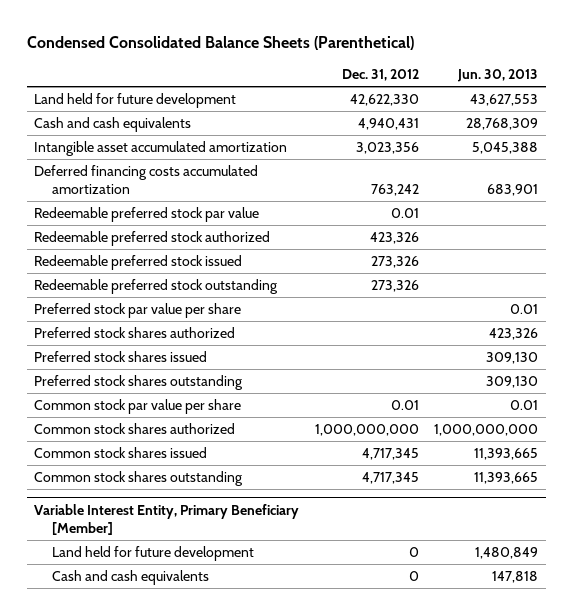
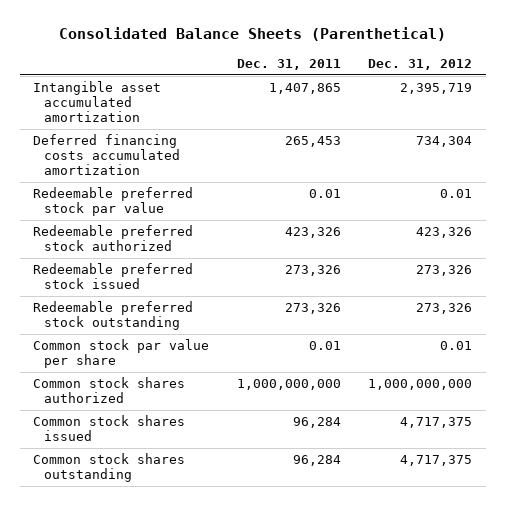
- Condensed Consolidated Balance Sheets (Parenthetical)
+ Consolidated Balance Sheets (Parenthetical)
- | Dec. 31, 2012 | Jun. 30, 2013
+ | Dec. 31, 2011 | Dec. 31, 2012
- Land held for future development | 42,622,330 | 43,627,553
- Cash and cash equivalents | 4,940,431 | 28,768,309
- Intangible asset accumulated amortization | 3,023,356 | 5,045,388
- Deferred financing costs accumulated amortization | 763,242 | 683,901
+ Intangible asset accumulated amortization | 1,407,865 | 2,395,719
+ Deferred financing costs accumulated amortization | 265,453 | 734,304
- Preferred stock par value per share | | 0.01
- Preferred stock shares authorized | | 423,326
- Preferred stock shares issued | | 309,130
- Preferred stock shares outstanding | | 309,130
- Common stock shares issued | 4,717,345 | 11,393,665
- Common stock shares outstanding | 4,717,345 | 11,393,665
- Variable Interest Entity, Primary Beneficiary [Member]
- Land held for future development | 0 | 1,480,849
- Cash and cash equivalents | 0 | 147,818
+ Common stock shares issued | 96,284 | 4,717,375
+ Common stock shares outstanding | 96,284 | 4,717,375

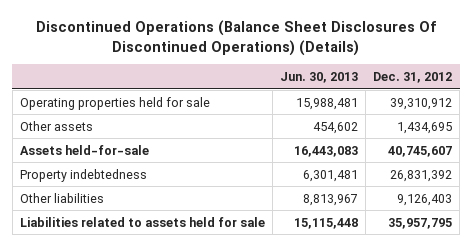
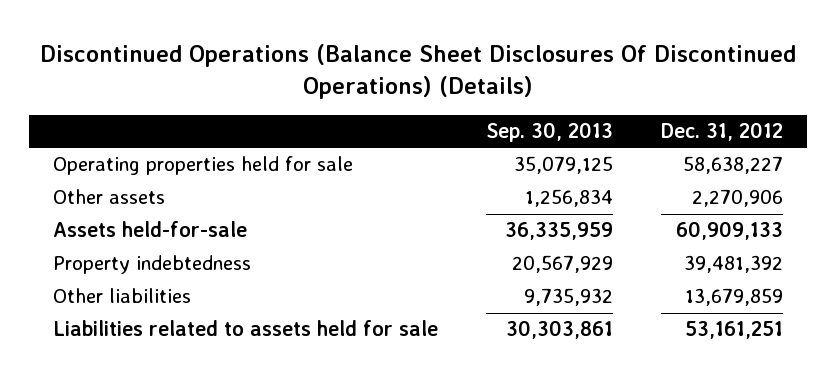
- | Jun. 30, 2013 | Dec. 31, 2012
+ | Sep. 30, 2013 | Dec. 31, 2012
- Operating properties held for sale | 15,988,481 | 39,310,912
- Other assets | 454,602 | 1,434,695
- Assets held-for-sale | 16,443,083 | 40,745,607
- Property indebtedness | 6,301,481 | 26,831,392
- Other liabilities | 8,813,967 | 9,126,403
- Liabilities related to assets held for sale | 15,115,448 | 35,957,795
+ Operating properties held for sale | 35,079,125 | 58,638,227
+ Other assets | 1,256,834 | 2,270,906
+ Assets held-for-sale | 36,335,959 | 60,909,133
+ Property indebtedness | 20,567,929 | 39,481,392
+ Other liabilities | 9,735,932 | 13,679,859
+ Liabilities related to assets held for sale | 30,303,861 | 53,161,251

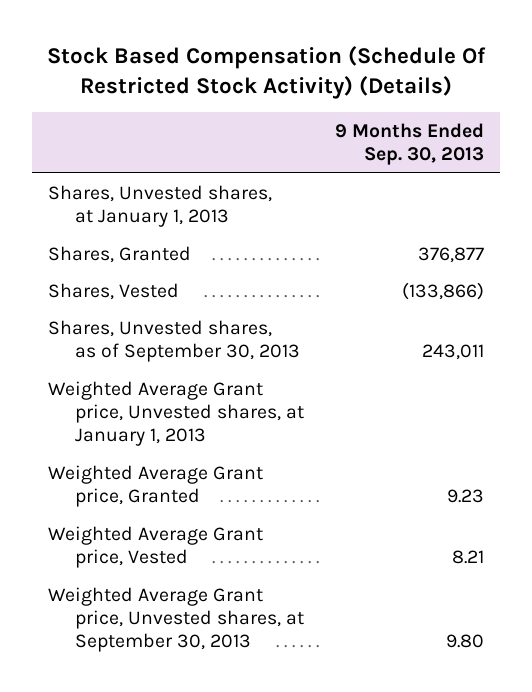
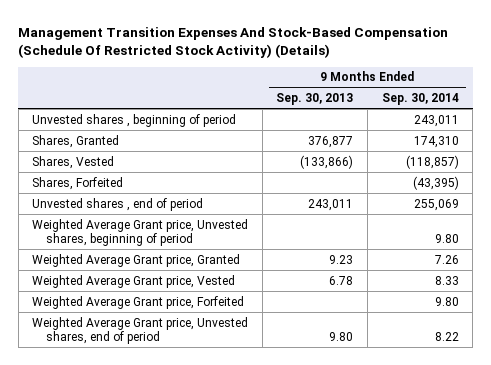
- Stock Based Compensation (Schedule Of Restricted Stock Activity) (Details)
+ Management Transition Expenses And Stock-Based Compensation (Schedule Of Restricted Stock Activity) (Details)
- | 9 Months Ended Sep. 30, 2013
+ | 9 Months Ended Sep. 30, 2013 | 9 Months Ended Sep. 30, 2014
- Shares, Unvested shares, at January 1, 2013
+ Unvested shares , beginning of period | | 243,011
- Shares, Unvested shares, as of September 30, 2013 | 243,011
- Weighted Average Grant price, Unvested shares, at January 1, 2013
+ Shares, Forfeited | | (43,395)
+ Unvested shares , end of period | 243,011 | 255,069
+ Weighted Average Grant price, Unvested shares, beginning of period | | 9.80
- Weighted Average Grant price, Vested | 8.21
- Weighted Average Grant price, Unvested shares, at September 30, 2013 | 9.80
+ Weighted Average Grant price, Vested | 6.78 | 8.33
+ Weighted Average Grant price, Forfeited | | 9.80
+ Weighted Average Grant price, Unvested shares, end of period | 9.80 | 8.22

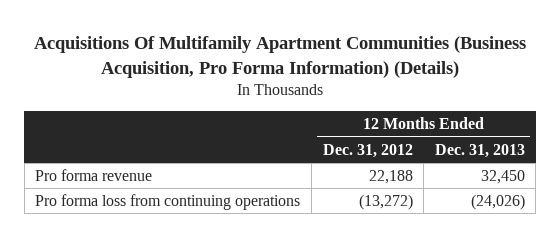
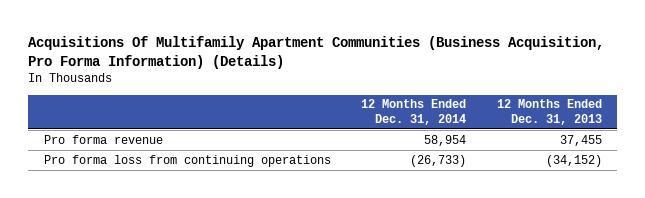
- | 12 Months Ended Dec. 31, 2012 | 12 Months Ended Dec. 31, 2013
+ | 12 Months Ended Dec. 31, 2014 | 12 Months Ended Dec. 31, 2013
- Pro forma revenue | 22,188 | 32,450
- Pro forma loss from continuing operations | (13,272) | (24,026)
+ Pro forma revenue | 58,954 | 37,455
+ Pro forma loss from continuing operations | (26,733) | (34,152)

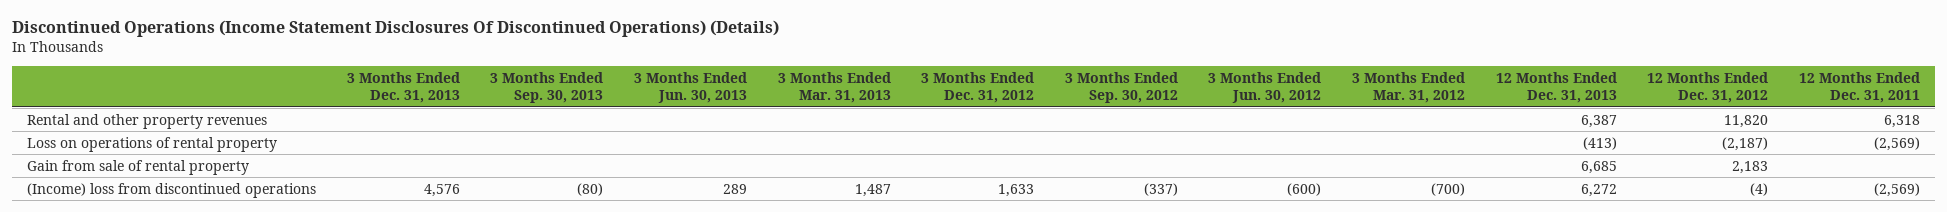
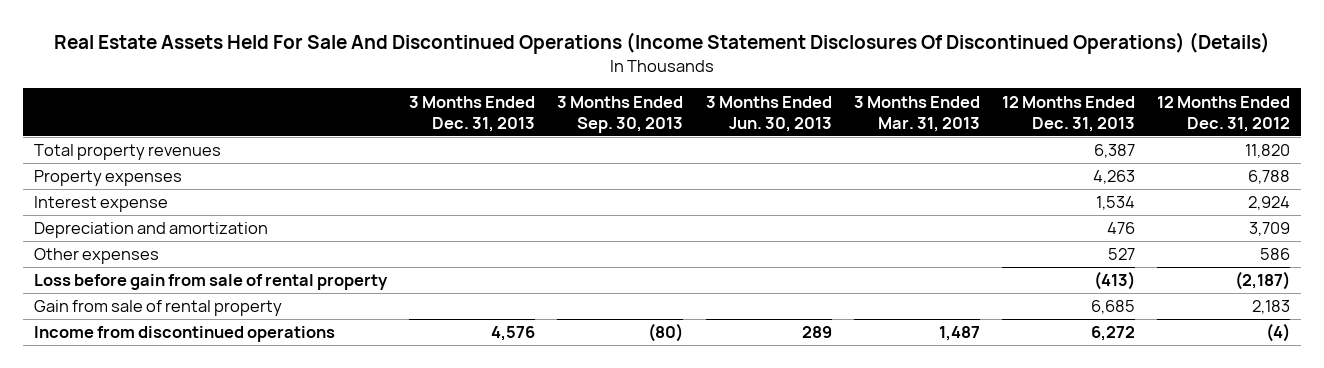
- Discontinued Operations (Income Statement Disclosures Of Discontinued Operations) (Details)
+ Real Estate Assets Held For Sale And Discontinued Operations (Income Statement Disclosures Of Discontinued Operations) (Details)
- | 3 Months Ended Dec. 31, 2013 | 3 Months Ended Sep. 30, 2013 | 3 Months Ended Jun. 30, 2013 | 3 Months Ended Mar. 31, 2013 | 3 Months Ended Dec. 31, 2012 | 3 Months Ended Sep. 30, 2012 | 3 Months Ended Jun. 30, 2012 | 3 Months Ended Mar. 31, 2012 | 12 Months Ended Dec. 31, 2013 | 12 Months Ended Dec. 31, 2012 | 12 Months Ended Dec. 31, 2011
+ | 3 Months Ended Dec. 31, 2013 | 3 Months Ended Sep. 30, 2013 | 3 Months Ended Jun. 30, 2013 | 3 Months Ended Mar. 31, 2013 | 12 Months Ended Dec. 31, 2013 | 12 Months Ended Dec. 31, 2012
- Rental and other property revenues | | | | | | | | | 6,387 | 11,820 | 6,318
- Loss on operations of rental property | | | | | | | | | (413) | (2,187) | (2,569)
+ Total property revenues | | | | | 6,387 | 11,820
+ Property expenses | | | | | 4,263 | 6,788
+ Interest expense | | | | | 1,534 | 2,924
+ Depreciation and amortization | | | | | 476 | 3,709
+ Other expenses | | | | | 527 | 586
+ Loss before gain from sale of rental property | | | | | (413) | (2,187)
- (Income) loss from discontinued operations | 4,576 | (80) | 289 | 1,487 | 1,633 | (337) | (600) | (700) | 6,272 | (4) | (2,569)
+ Income from discontinued operations | 4,576 | (80) | 289 | 1,487 | 6,272 | (4)

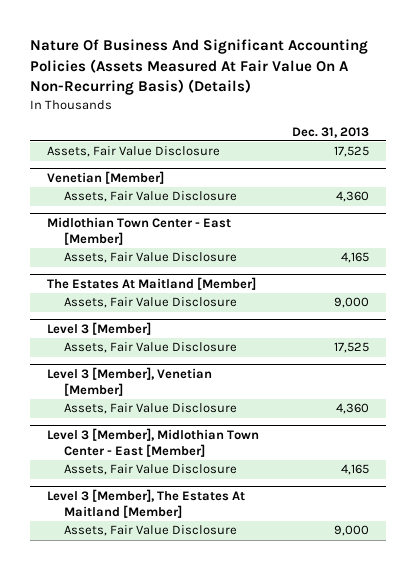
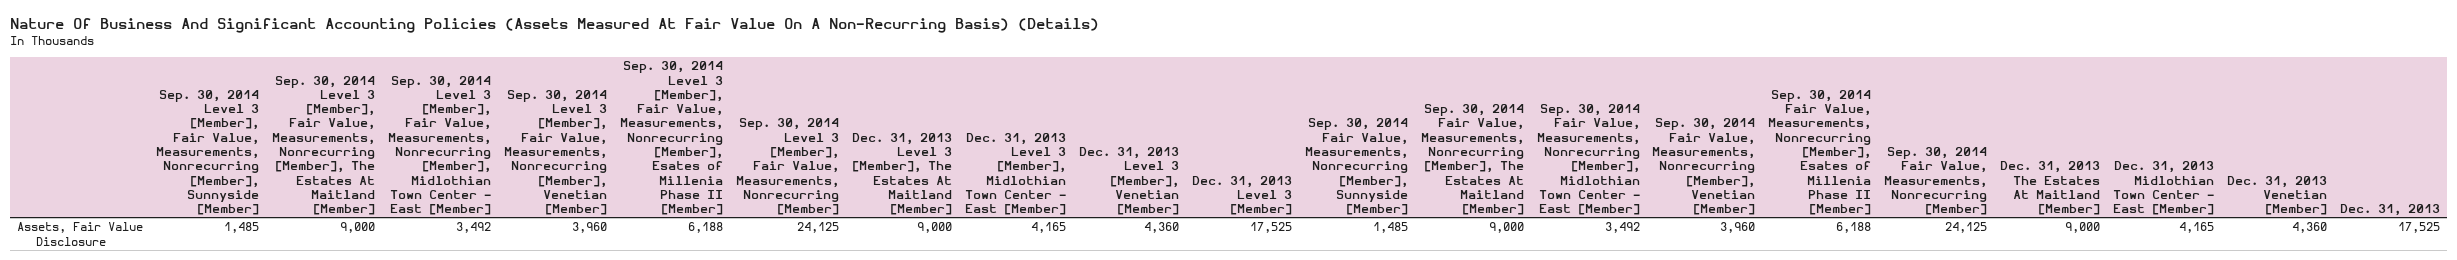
- | Dec. 31, 2013
+ | Sep. 30, 2014 Level 3 [Member], Fair Value, Measurements, Nonrecurring [Member], Sunnyside [Member] | Sep. 30, 2014 Level 3 [Member], Fair Value, Measurements, Nonrecurring [Member], The Estates At Maitland [Member] | Sep. 30, 2014 Level 3 [Member], Fair Value, Measurements, Nonrecurring [Member], Midlothian Town Center - East [Member] | Sep. 30, 2014 Level 3 [Member], Fair Value, Measurements, Nonrecurring [Member], Venetian [Member] | Sep. 30, 2014 Level 3 [Member], Fair Value, Measurements, Nonrecurring [Member], Esates of Millenia Phase II [Member] | Sep. 30, 2014 Level 3 [Member], Fair Value, Measurements, Nonrecurring [Member] | Dec. 31, 2013 Level 3 [Member], The Estates At Maitland [Member] | Dec. 31, 2013 Level 3 [Member], Midlothian Town Center - East [Member] | Dec. 31, 2013 Level 3 [Member], Venetian [Member] | Dec. 31, 2013 Level 3 [Member] | Sep. 30, 2014 Fair Value, Measurements, Nonrecurring [Member], Sunnyside [Member] | Sep. 30, 2014 Fair Value, Measurements, Nonrecurring [Member], The Estates At Maitland [Member] | Sep. 30, 2014 Fair Value, Measurements, Nonrecurring [Member], Midlothian Town Center - East [Member] | Sep. 30, 2014 Fair Value, Measurements, Nonrecurring [Member], Venetian [Member] | Sep. 30, 2014 Fair Value, Measurements, Nonrecurring [Member], Esates of Millenia Phase II [Member] | Sep. 30, 2014 Fair Value, Measurements, Nonrecurring [Member] | Dec. 31, 2013 The Estates At Maitland [Member] | Dec. 31, 2013 Midlothian Town Center - East [Member] | Dec. 31, 2013 Venetian [Member] | Dec. 31, 2013
- Venetian [Member]
- Assets, Fair Value Disclosure | 4,360
- Midlothian Town Center - East [Member]
- Assets, Fair Value Disclosure | 4,165
- The Estates At Maitland [Member]
- Assets, Fair Value Disclosure | 9,000
- Level 3 [Member]
- Assets, Fair Value Disclosure | 17,525
- Level 3 [Member], Venetian [Member]
- Assets, Fair Value Disclosure | 4,360
- Level 3 [Member], Midlothian Town Center - East [Member]
- Assets, Fair Value Disclosure | 4,165
- Level 3 [Member], The Estates At Maitland [Member]
- Assets, Fair Value Disclosure | 9,000

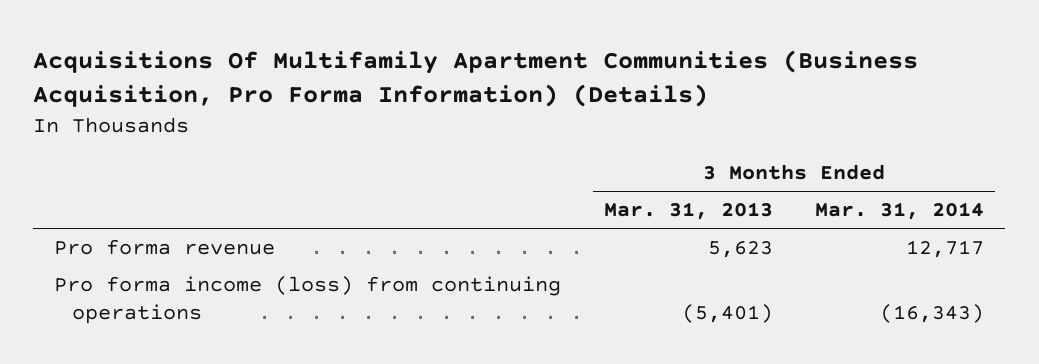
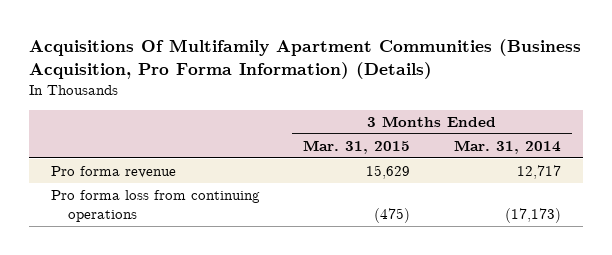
- | 3 Months Ended Mar. 31, 2013 | 3 Months Ended Mar. 31, 2014
+ | 3 Months Ended Mar. 31, 2015 | 3 Months Ended Mar. 31, 2014
- Pro forma income (loss) from continuing operations | (5,401) | (16,343)
+ Pro forma loss from continuing operations | (475) | (17,173)

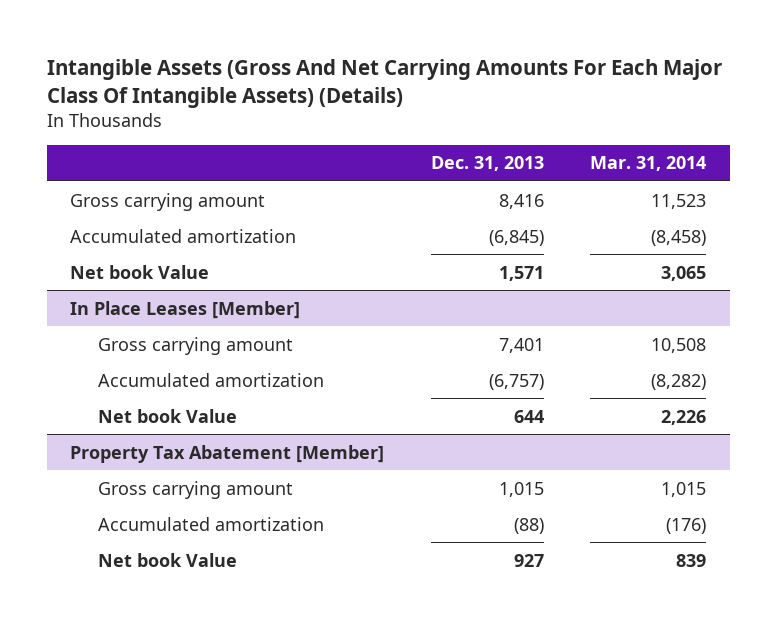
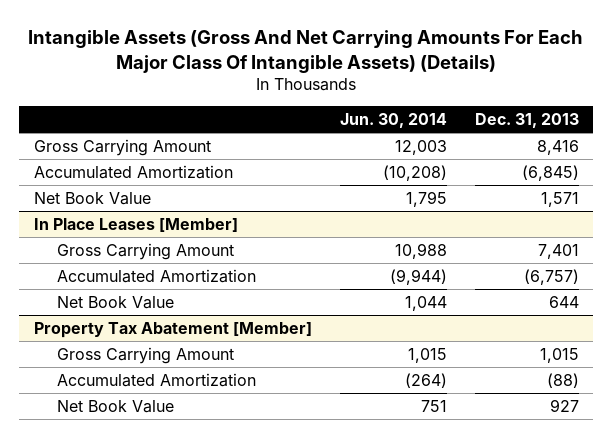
- | Dec. 31, 2013 | Mar. 31, 2014
+ | Jun. 30, 2014 | Dec. 31, 2013
- Gross carrying amount | 8,416 | 11,523
- Accumulated amortization | (6,845) | (8,458)
- Net book Value | 1,571 | 3,065
+ Gross Carrying Amount | 12,003 | 8,416
+ Accumulated Amortization | (10,208) | (6,845)
+ Net Book Value | 1,795 | 1,571
@ In Place Leases [Member]
- Gross carrying amount | 7,401 | 10,508
- Accumulated amortization | (6,757) | (8,282)
- Net book Value | 644 | 2,226
+ Gross Carrying Amount | 10,988 | 7,401
+ Accumulated Amortization | (9,944) | (6,757)
+ Net Book Value | 1,044 | 644
@ Property Tax Abatement [Member]
- Gross carrying amount | 1,015 | 1,015
- Accumulated amortization | (88) | (176)
- Net book Value | 927 | 839
+ Gross Carrying Amount | 1,015 | 1,015
+ Accumulated Amortization | (264) | (88)
+ Net Book Value | 751 | 927

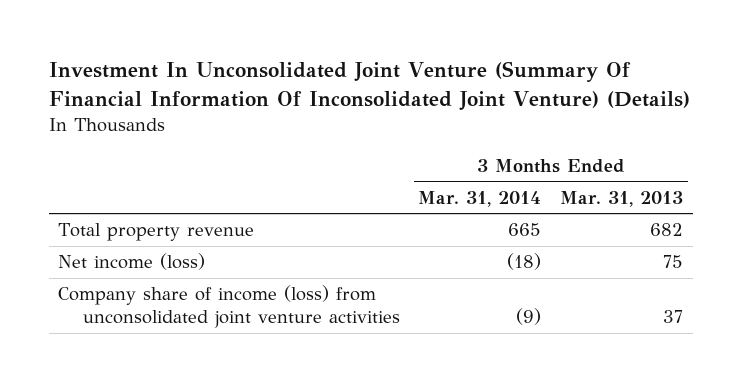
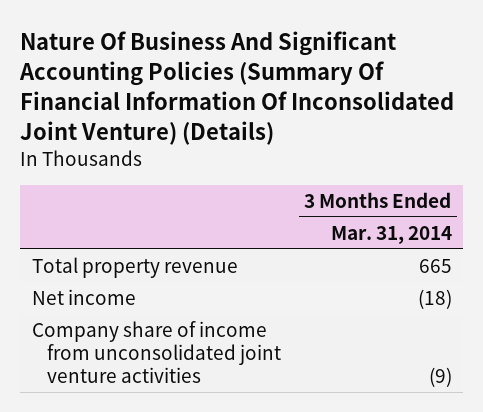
- Investment In Unconsolidated Joint Venture (Summary Of Financial Information Of Inconsolidated Joint Venture) (Details)
+ Nature Of Business And Significant Accounting Policies (Summary Of Financial Information Of Inconsolidated Joint Venture) (Details)
- | 3 Months Ended Mar. 31, 2014 | 3 Months Ended Mar. 31, 2013
+ | 3 Months Ended Mar. 31, 2014
- Net income (loss) | (18) | 75
- Company share of income (loss) from unconsolidated joint venture activities | (9) | 37
+ Net income | (18)
+ Company share of income from unconsolidated joint venture activities | (9)

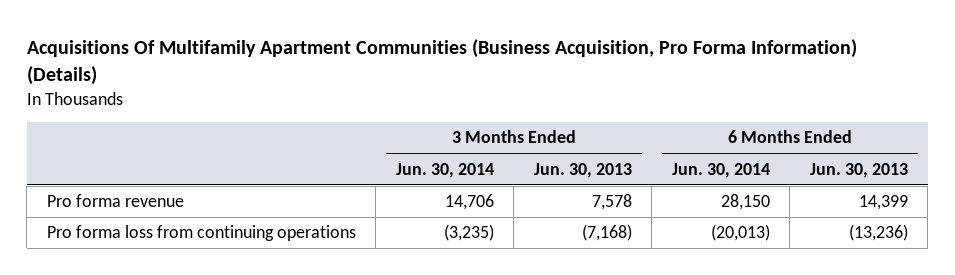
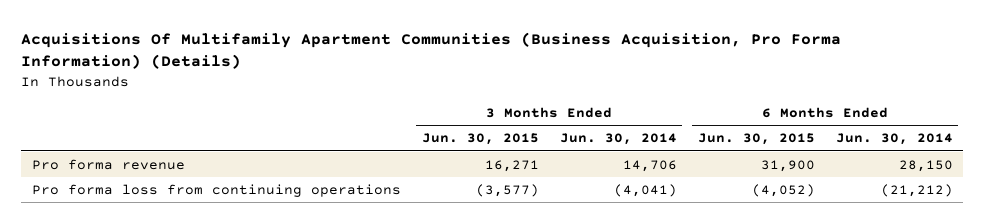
- | 3 Months Ended Jun. 30, 2014 | 3 Months Ended Jun. 30, 2013 | 6 Months Ended Jun. 30, 2014 | 6 Months Ended Jun. 30, 2013
+ | 3 Months Ended Jun. 30, 2015 | 3 Months Ended Jun. 30, 2014 | 6 Months Ended Jun. 30, 2015 | 6 Months Ended Jun. 30, 2014
- Pro forma loss from continuing operations | (3,235) | (7,168) | (20,013) | (13,236)
+ Pro forma loss from continuing operations | (3,577) | (4,041) | (4,052) | (21,212)

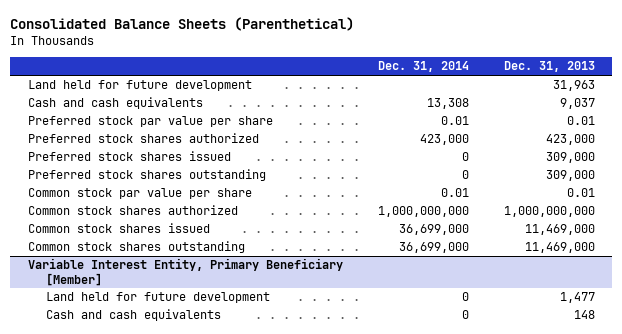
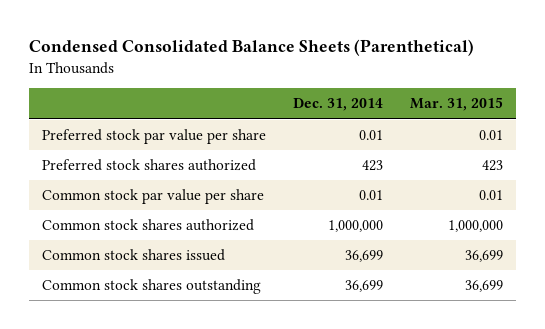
- Consolidated Balance Sheets (Parenthetical)
+ Condensed Consolidated Balance Sheets (Parenthetical)
- | Dec. 31, 2014 | Dec. 31, 2013
+ | Dec. 31, 2014 | Mar. 31, 2015
- Land held for future development | | 31,963
- Cash and cash equivalents | 13,308 | 9,037
- Preferred stock shares authorized | 423,000 | 423,000
- Preferred stock shares issued | 0 | 309,000
- Preferred stock shares outstanding | 0 | 309,000
+ Preferred stock shares authorized | 423 | 423
- Common stock shares authorized | 1,000,000,000 | 1,000,000,000
- Common stock shares issued | 36,699,000 | 11,469,000
- Common stock shares outstanding | 36,699,000 | 11,469,000
- Variable Interest Entity, Primary Beneficiary [Member]
- Land held for future development | 0 | 1,477
- Cash and cash equivalents | 0 | 148
+ Common stock shares authorized | 1,000,000 | 1,000,000
+ Common stock shares issued | 36,699 | 36,699
+ Common stock shares outstanding | 36,699 | 36,699

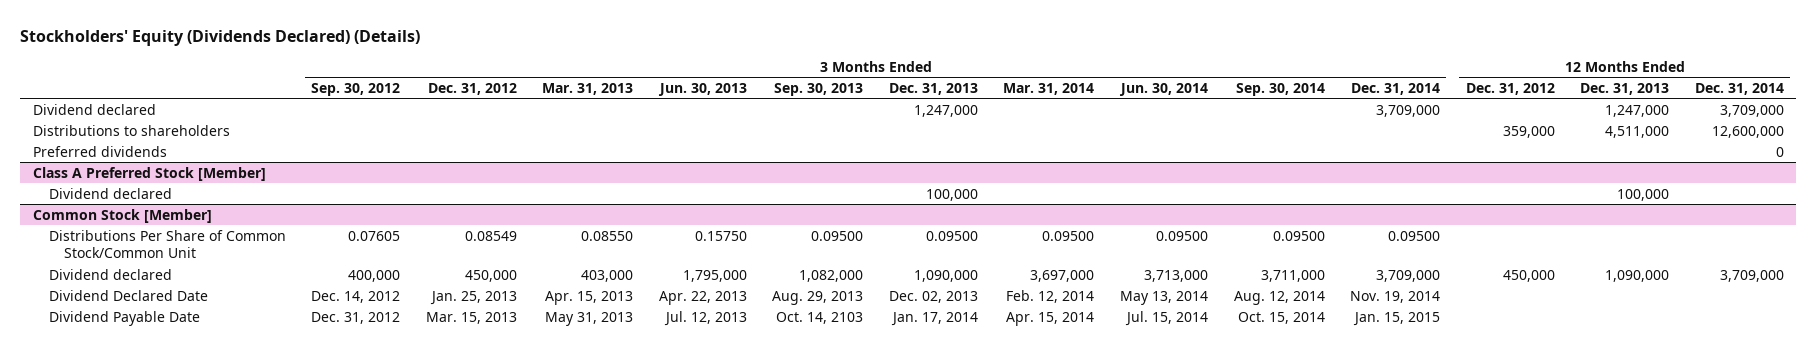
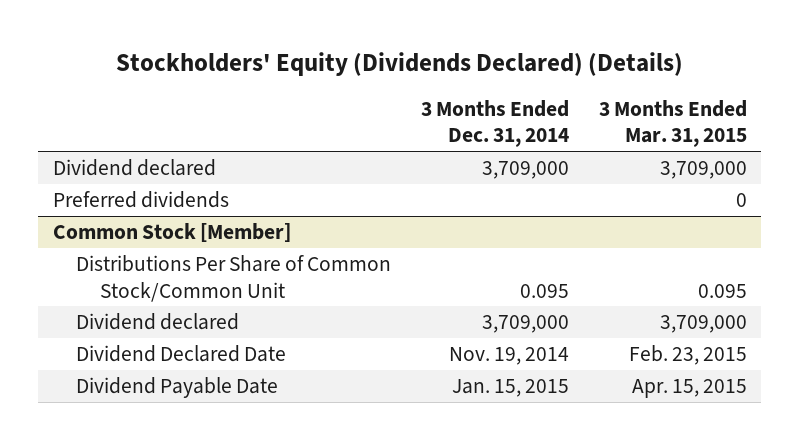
- | 3 Months Ended Sep. 30, 2012 | 3 Months Ended Dec. 31, 2012 | 3 Months Ended Mar. 31, 2013 | 3 Months Ended Jun. 30, 2013 | 3 Months Ended Sep. 30, 2013 | 3 Months Ended Dec. 31, 2013 | 3 Months Ended Mar. 31, 2014 | 3 Months Ended Jun. 30, 2014 | 3 Months Ended Sep. 30, 2014 | 3 Months Ended Dec. 31, 2014 | 12 Months Ended Dec. 31, 2012 | 12 Months Ended Dec. 31, 2013 | 12 Months Ended Dec. 31, 2014
+ | 3 Months Ended Dec. 31, 2014 | 3 Months Ended Mar. 31, 2015
- Distributions to shareholders | | | | | | | | | | | 359,000 | 4,511,000 | 12,600,000
- Class A Preferred Stock [Member]
- Dividend declared | | | | | | 100,000 | | | | | | 100,000 |
@ Common Stock [Member]
- Distributions Per Share of Common Stock/Common Unit | 0.07605 | 0.08549 | 0.08550 | 0.15750 | 0.09500 | 0.09500 | 0.09500 | 0.09500 | 0.09500 | 0.09500 | | |
+ Distributions Per Share of Common Stock/Common Unit | 0.095 | 0.095

